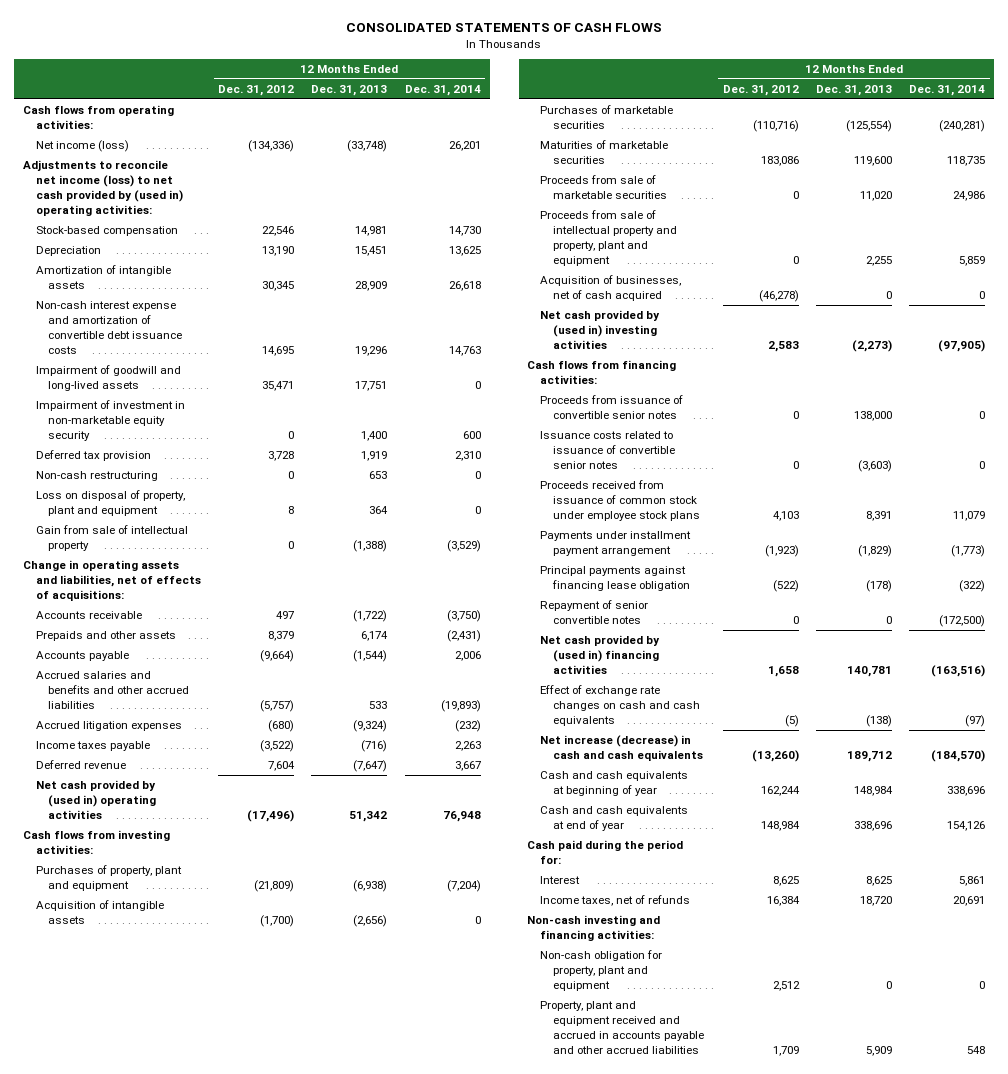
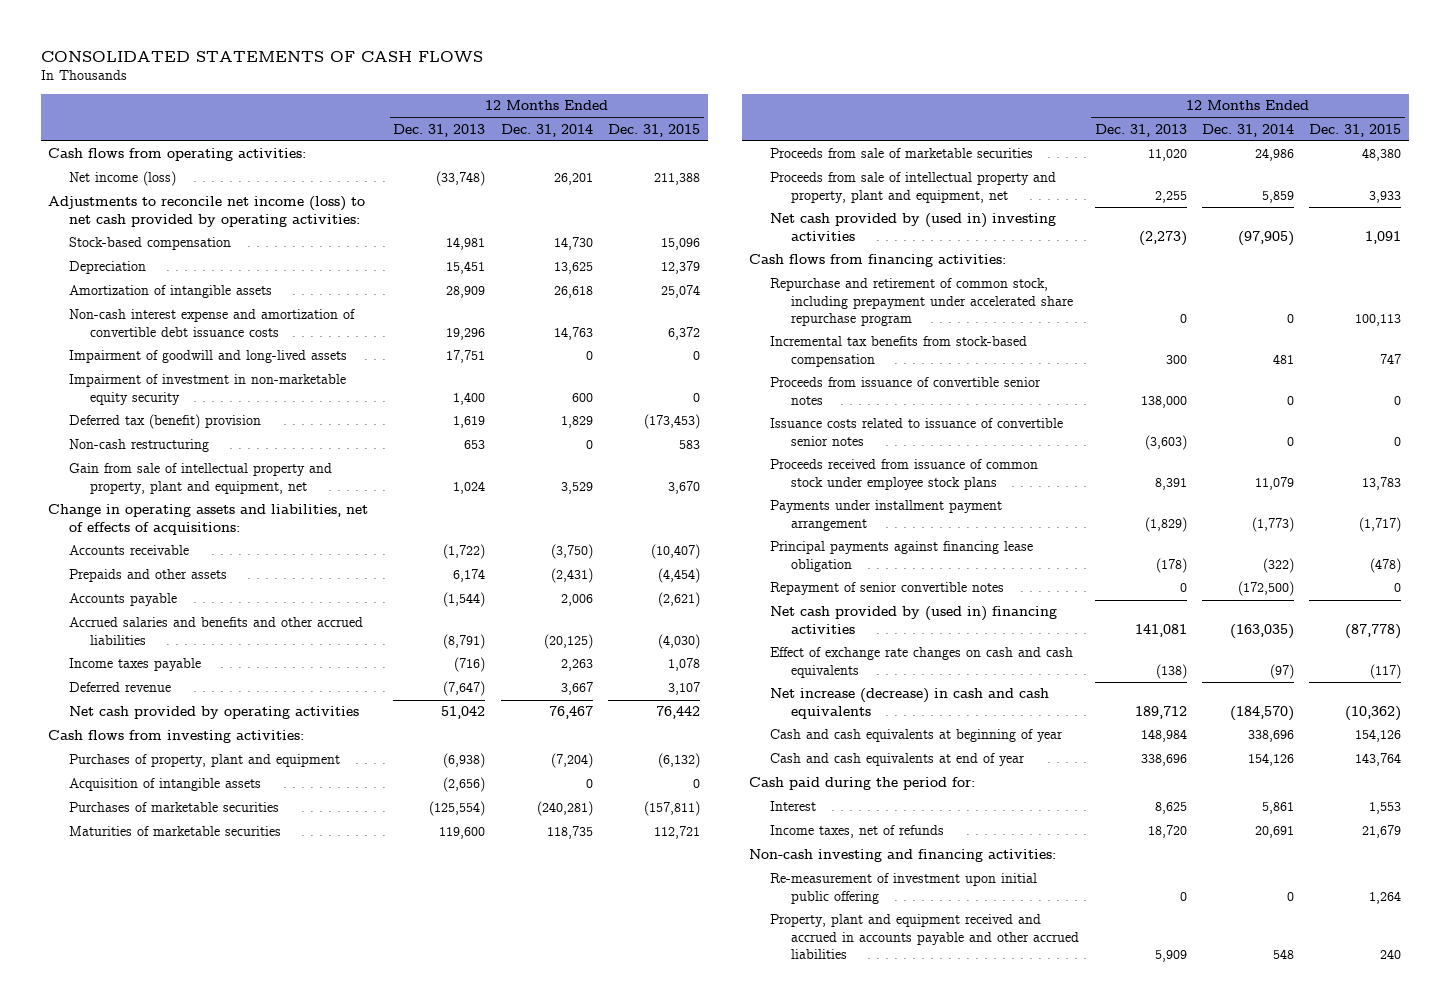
- | 12 Months Ended Dec. 31, 2012 | 12 Months Ended Dec. 31, 2013 | 12 Months Ended Dec. 31, 2014
+ | 12 Months Ended Dec. 31, 2013 | 12 Months Ended Dec. 31, 2014 | 12 Months Ended Dec. 31, 2015
- Adjustments to reconcile net income (loss) to net cash provided by (used in) operating activities:
+ Adjustments to reconcile net income (loss) to net cash provided by operating activities:
- Deferred tax provision | 3,728 | 1,919 | 2,310
+ Deferred tax (benefit) provision | 1,619 | 1,829 | (173,453)
- Loss on disposal of property, plant and equipment | 8 | 364 | 0
- Gain from sale of intellectual property | 0 | (1,388) | (3,529)
+ Gain from sale of intellectual property and property, plant and equipment, net | 1,024 | 3,529 | 3,670
- Accrued salaries and benefits and other accrued liabilities | (5,757) | 533 | (19,893)
- Accrued litigation expenses | (680) | (9,324) | (232)
+ Accrued salaries and benefits and other accrued liabilities | (8,791) | (20,125) | (4,030)
- Net cash provided by (used in) operating activities | (17,496) | 51,342 | 76,948
+ Net cash provided by operating activities | 51,042 | 76,467 | 76,442
- Proceeds from sale of intellectual property and property, plant and equipment | 0 | 2,255 | 5,859
- Acquisition of businesses, net of cash acquired | (46,278) | 0 | 0
+ Proceeds from sale of intellectual property and property, plant and equipment, net | 2,255 | 5,859 | 3,933
+ Repurchase and retirement of common stock, including prepayment under accelerated share repurchase program | 0 | 0 | 100,113
+ Incremental tax benefits from stock-based compensation | 300 | 481 | 747
- Net cash provided by (used in) financing activities | 1,658 | 140,781 | (163,516)
+ Net cash provided by (used in) financing activities | 141,081 | (163,035) | (87,778)
- Non-cash obligation for property, plant and equipment | 2,512 | 0 | 0
+ Re-measurement of investment upon initial public offering | 0 | 0 | 1,264

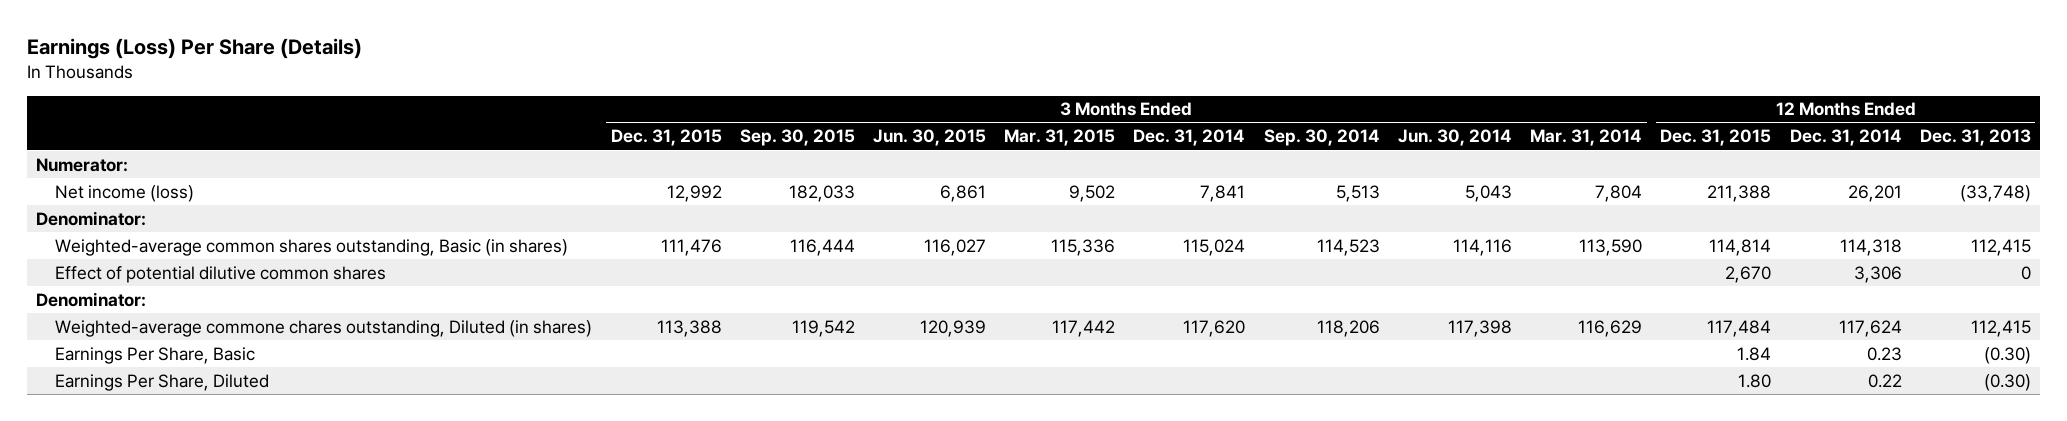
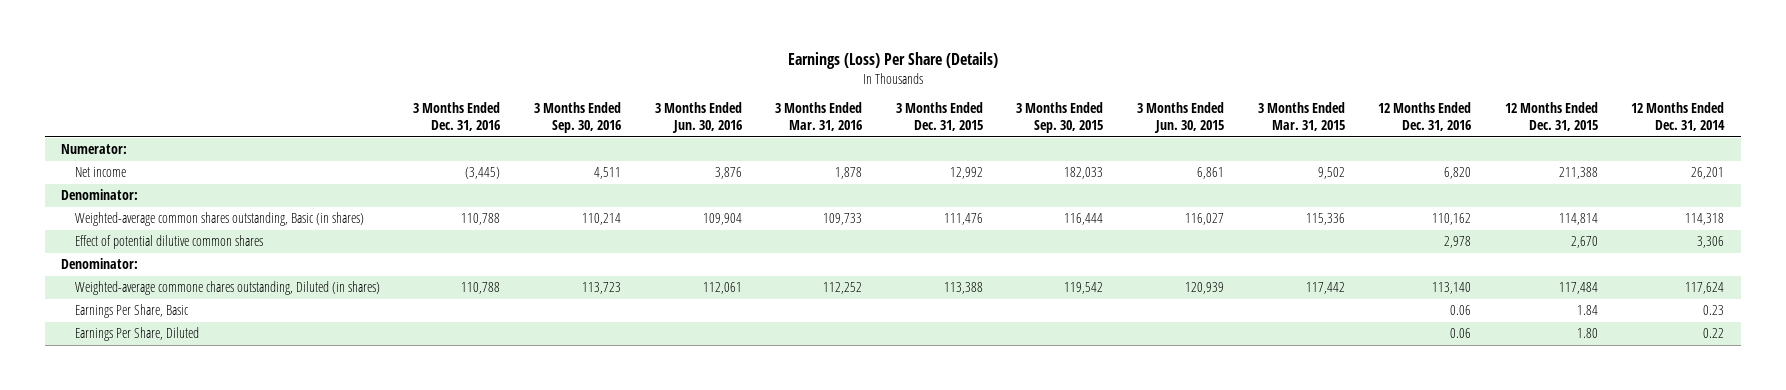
- | 3 Months Ended Dec. 31, 2015 | 3 Months Ended Sep. 30, 2015 | 3 Months Ended Jun. 30, 2015 | 3 Months Ended Mar. 31, 2015 | 3 Months Ended Dec. 31, 2014 | 3 Months Ended Sep. 30, 2014 | 3 Months Ended Jun. 30, 2014 | 3 Months Ended Mar. 31, 2014 | 12 Months Ended Dec. 31, 2015 | 12 Months Ended Dec. 31, 2014 | 12 Months Ended Dec. 31, 2013
+ | 3 Months Ended Dec. 31, 2016 | 3 Months Ended Sep. 30, 2016 | 3 Months Ended Jun. 30, 2016 | 3 Months Ended Mar. 31, 2016 | 3 Months Ended Dec. 31, 2015 | 3 Months Ended Sep. 30, 2015 | 3 Months Ended Jun. 30, 2015 | 3 Months Ended Mar. 31, 2015 | 12 Months Ended Dec. 31, 2016 | 12 Months Ended Dec. 31, 2015 | 12 Months Ended Dec. 31, 2014
- Net income (loss) | 12,992 | 182,033 | 6,861 | 9,502 | 7,841 | 5,513 | 5,043 | 7,804 | 211,388 | 26,201 | (33,748)
+ Net income | (3,445) | 4,511 | 3,876 | 1,878 | 12,992 | 182,033 | 6,861 | 9,502 | 6,820 | 211,388 | 26,201

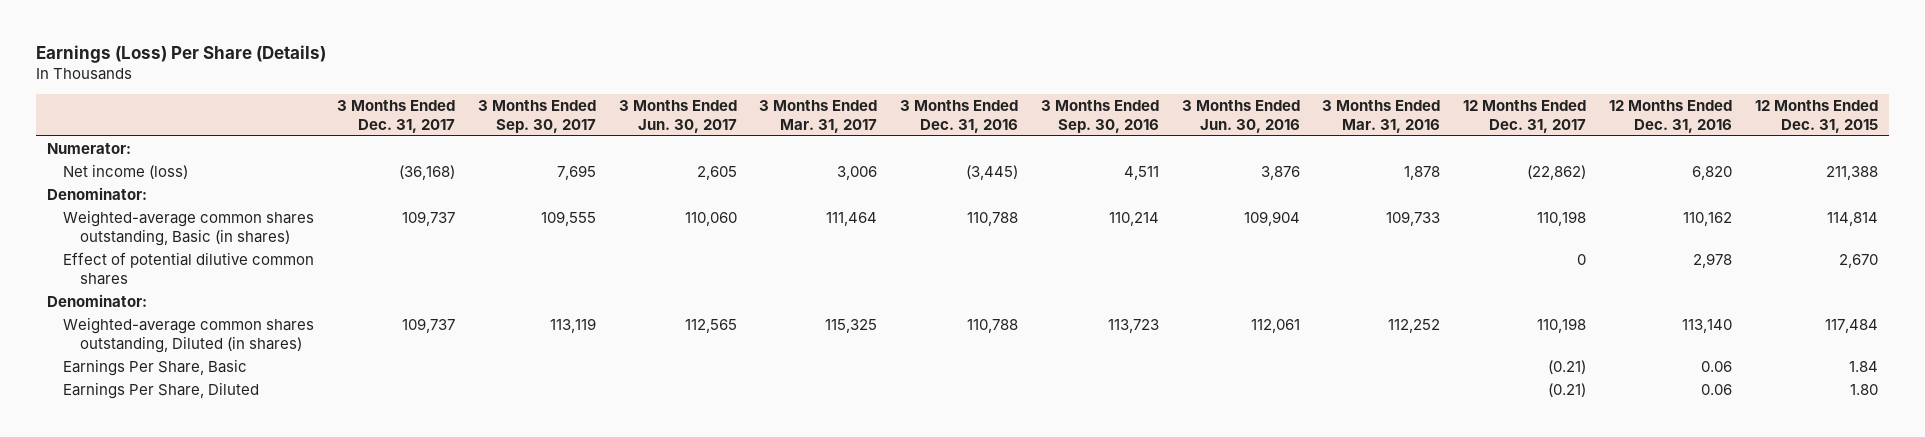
- | 3 Months Ended Dec. 31, 2016 | 3 Months Ended Sep. 30, 2016 | 3 Months Ended Jun. 30, 2016 | 3 Months Ended Mar. 31, 2016 | 3 Months Ended Dec. 31, 2015 | 3 Months Ended Sep. 30, 2015 | 3 Months Ended Jun. 30, 2015 | 3 Months Ended Mar. 31, 2015 | 12 Months Ended Dec. 31, 2016 | 12 Months Ended Dec. 31, 2015 | 12 Months Ended Dec. 31, 2014
+ | 3 Months Ended Dec. 31, 2017 | 3 Months Ended Sep. 30, 2017 | 3 Months Ended Jun. 30, 2017 | 3 Months Ended Mar. 31, 2017 | 3 Months Ended Dec. 31, 2016 | 3 Months Ended Sep. 30, 2016 | 3 Months Ended Jun. 30, 2016 | 3 Months Ended Mar. 31, 2016 | 12 Months Ended Dec. 31, 2017 | 12 Months Ended Dec. 31, 2016 | 12 Months Ended Dec. 31, 2015
- Net income | (3,445) | 4,511 | 3,876 | 1,878 | 12,992 | 182,033 | 6,861 | 9,502 | 6,820 | 211,388 | 26,201
+ Net income (loss) | (36,168) | 7,695 | 2,605 | 3,006 | (3,445) | 4,511 | 3,876 | 1,878 | (22,862) | 6,820 | 211,388
- Weighted-average commone chares outstanding, Diluted (in shares) | 110,788 | 113,723 | 112,061 | 112,252 | 113,388 | 119,542 | 120,939 | 117,442 | 113,140 | 117,484 | 117,624
+ Weighted-average common shares outstanding, Diluted (in shares) | 109,737 | 113,119 | 112,565 | 115,325 | 110,788 | 113,723 | 112,061 | 112,252 | 110,198 | 113,140 | 117,484

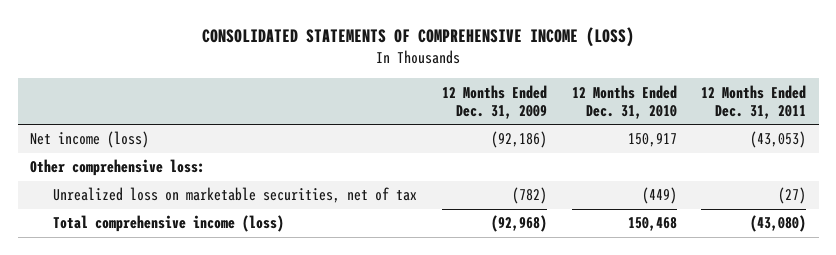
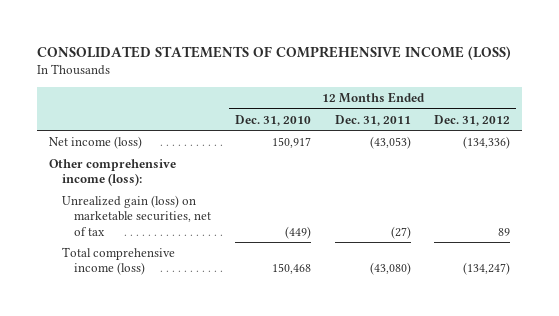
- | 12 Months Ended Dec. 31, 2009 | 12 Months Ended Dec. 31, 2010 | 12 Months Ended Dec. 31, 2011
+ | 12 Months Ended Dec. 31, 2010 | 12 Months Ended Dec. 31, 2011 | 12 Months Ended Dec. 31, 2012
- Other comprehensive loss:
- Unrealized loss on marketable securities, net of tax | (782) | (449) | (27)
+ Other comprehensive income (loss):
+ Unrealized gain (loss) on marketable securities, net of tax | (449) | (27) | 89

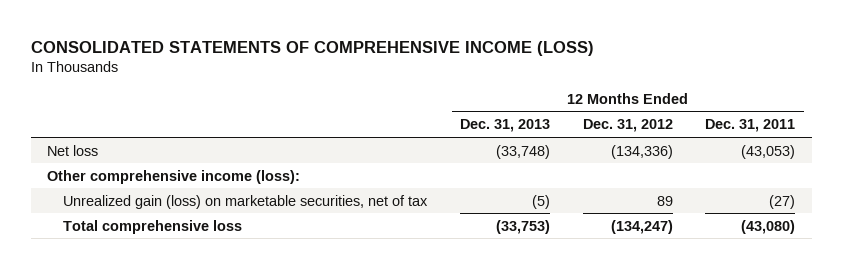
- | 12 Months Ended Dec. 31, 2010 | 12 Months Ended Dec. 31, 2011 | 12 Months Ended Dec. 31, 2012
+ | 12 Months Ended Dec. 31, 2013 | 12 Months Ended Dec. 31, 2012 | 12 Months Ended Dec. 31, 2011
- Net income (loss) | 150,917 | (43,053) | (134,336)
+ Net loss | (33,748) | (134,336) | (43,053)
- Total comprehensive income (loss) | 150,468 | (43,080) | (134,247)
+ Total comprehensive loss | (33,753) | (134,247) | (43,080)

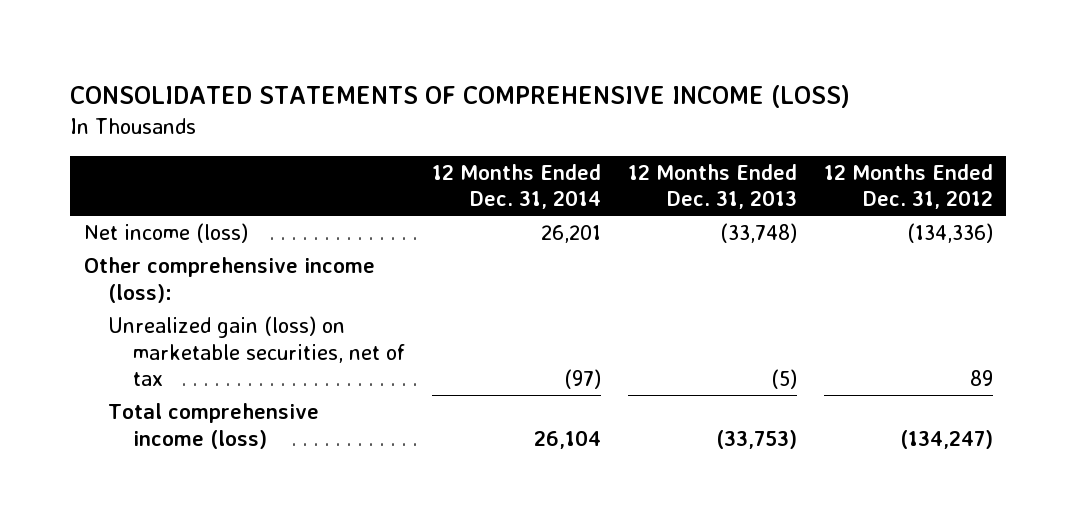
- | 12 Months Ended Dec. 31, 2013 | 12 Months Ended Dec. 31, 2012 | 12 Months Ended Dec. 31, 2011
+ | 12 Months Ended Dec. 31, 2014 | 12 Months Ended Dec. 31, 2013 | 12 Months Ended Dec. 31, 2012
- Net loss | (33,748) | (134,336) | (43,053)
+ Net income (loss) | 26,201 | (33,748) | (134,336)
- Total comprehensive loss | (33,753) | (134,247) | (43,080)
+ Total comprehensive income (loss) | 26,104 | (33,753) | (134,247)

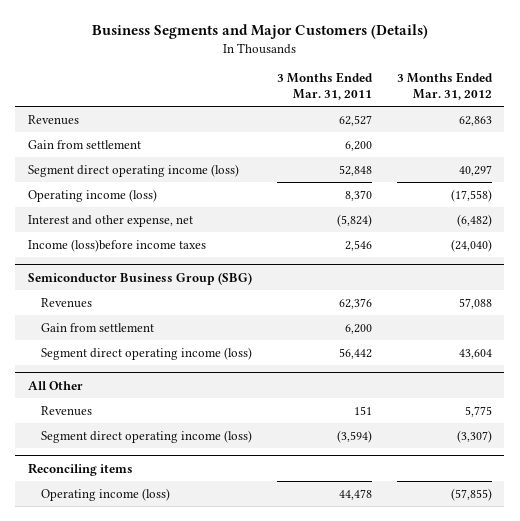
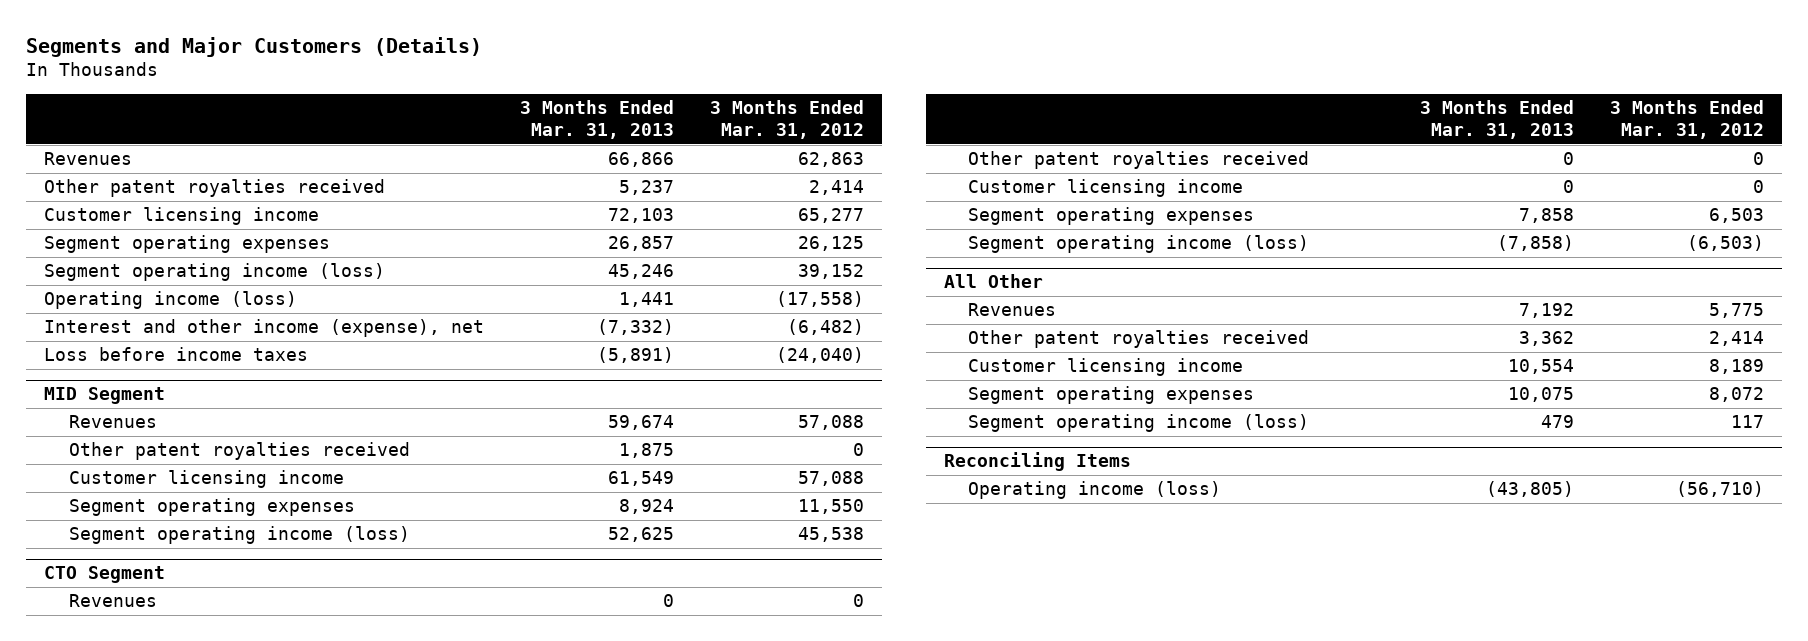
- Business Segments and Major Customers (Details)
+ Segments and Major Customers (Details)
- | 3 Months Ended Mar. 31, 2011 | 3 Months Ended Mar. 31, 2012
+ | 3 Months Ended Mar. 31, 2013 | 3 Months Ended Mar. 31, 2012
- Gain from settlement | 6,200 |
- Segment direct operating income (loss) | 52,848 | 40,297
+ Other patent royalties received | 5,237 | 2,414
+ Customer licensing income | 72,103 | 65,277
+ Segment operating expenses | 26,857 | 26,125
+ Segment operating income (loss) | 45,246 | 39,152
- Interest and other expense, net | (5,824) | (6,482)
- Income (loss)before income taxes | 2,546 | (24,040)
- Semiconductor Business Group (SBG)
+ Interest and other income (expense), net | (7,332) | (6,482)
+ Loss before income taxes | (5,891) | (24,040)
+ MID Segment
- Gain from settlement | 6,200 |
- Segment direct operating income (loss) | 56,442 | 43,604
+ Other patent royalties received | 1,875 | 0
+ Customer licensing income | 61,549 | 57,088
+ Segment operating expenses | 8,924 | 11,550
+ Segment operating income (loss) | 52,625 | 45,538
+ CTO Segment
+ Revenues | 0 | 0
+ Other patent royalties received | 0 | 0
+ Customer licensing income | 0 | 0
+ Segment operating expenses | 7,858 | 6,503
+ Segment operating income (loss) | (7,858) | (6,503)
@ All Other
- Segment direct operating income (loss) | (3,594) | (3,307)
- Reconciling items
- Operating income (loss) | 44,478 | (57,855)
@ All Other
+ Other patent royalties received | 3,362 | 2,414
+ Customer licensing income | 10,554 | 8,189
+ Segment operating expenses | 10,075 | 8,072
+ Segment operating income (loss) | 479 | 117
+ Reconciling Items
+ Operating income (loss) | (43,805) | (56,710)

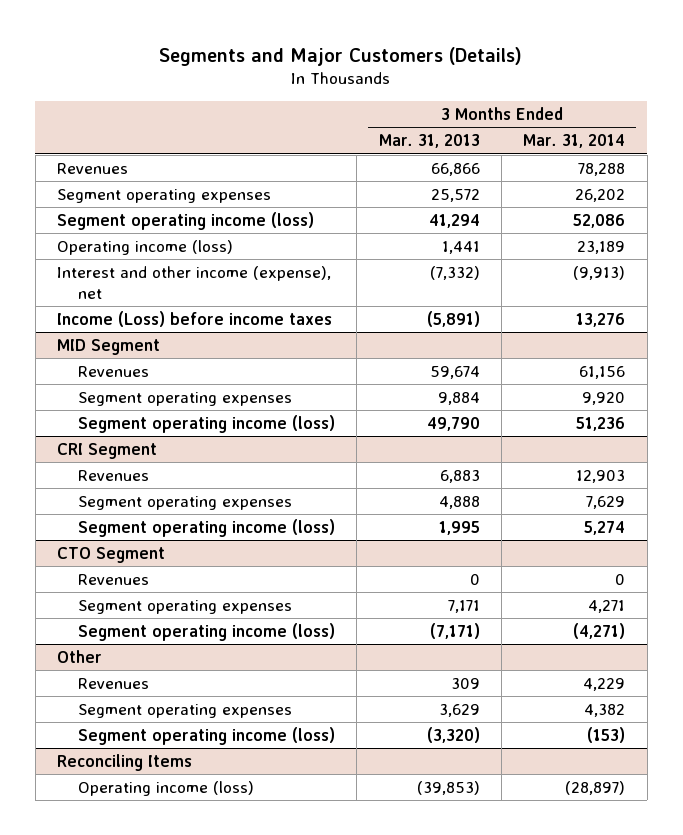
- | 3 Months Ended Mar. 31, 2013 | 3 Months Ended Mar. 31, 2012
+ | 3 Months Ended Mar. 31, 2013 | 3 Months Ended Mar. 31, 2014
- Other patent royalties received | 5,237 | 2,414
- Customer licensing income | 72,103 | 65,277
- Segment operating expenses | 26,857 | 26,125
- Segment operating income (loss) | 45,246 | 39,152
+ Segment operating expenses | 25,572 | 26,202
+ Segment operating income (loss) | 41,294 | 52,086
- Loss before income taxes | (5,891) | (24,040)
+ Income (Loss) before income taxes | (5,891) | 13,276
@ MID Segment
- Other patent royalties received | 1,875 | 0
- Customer licensing income | 61,549 | 57,088
- Segment operating expenses | 8,924 | 11,550
- Segment operating income (loss) | 52,625 | 45,538
+ Segment operating expenses | 9,884 | 9,920
+ Segment operating income (loss) | 49,790 | 51,236
+ CRI Segment
+ Revenues | 6,883 | 12,903
+ Segment operating expenses | 4,888 | 7,629
+ Segment operating income (loss) | 1,995 | 5,274
@ CTO Segment
- Other patent royalties received | 0 | 0
- Customer licensing income | 0 | 0
- Segment operating expenses | 7,858 | 6,503
- Segment operating income (loss) | (7,858) | (6,503)
- All Other
- Revenues | 7,192 | 5,775
- Other patent royalties received | 3,362 | 2,414
- Customer licensing income | 10,554 | 8,189
- Segment operating expenses | 10,075 | 8,072
- Segment operating income (loss) | 479 | 117
@ CTO Segment
+ Segment operating expenses | 7,171 | 4,271
+ Segment operating income (loss) | (7,171) | (4,271)
+ Other
+ Revenues | 309 | 4,229
+ Segment operating expenses | 3,629 | 4,382
+ Segment operating income (loss) | (3,320) | (153)
@ Reconciling Items
- Operating income (loss) | (43,805) | (56,710)
+ Operating income (loss) | (39,853) | (28,897)

